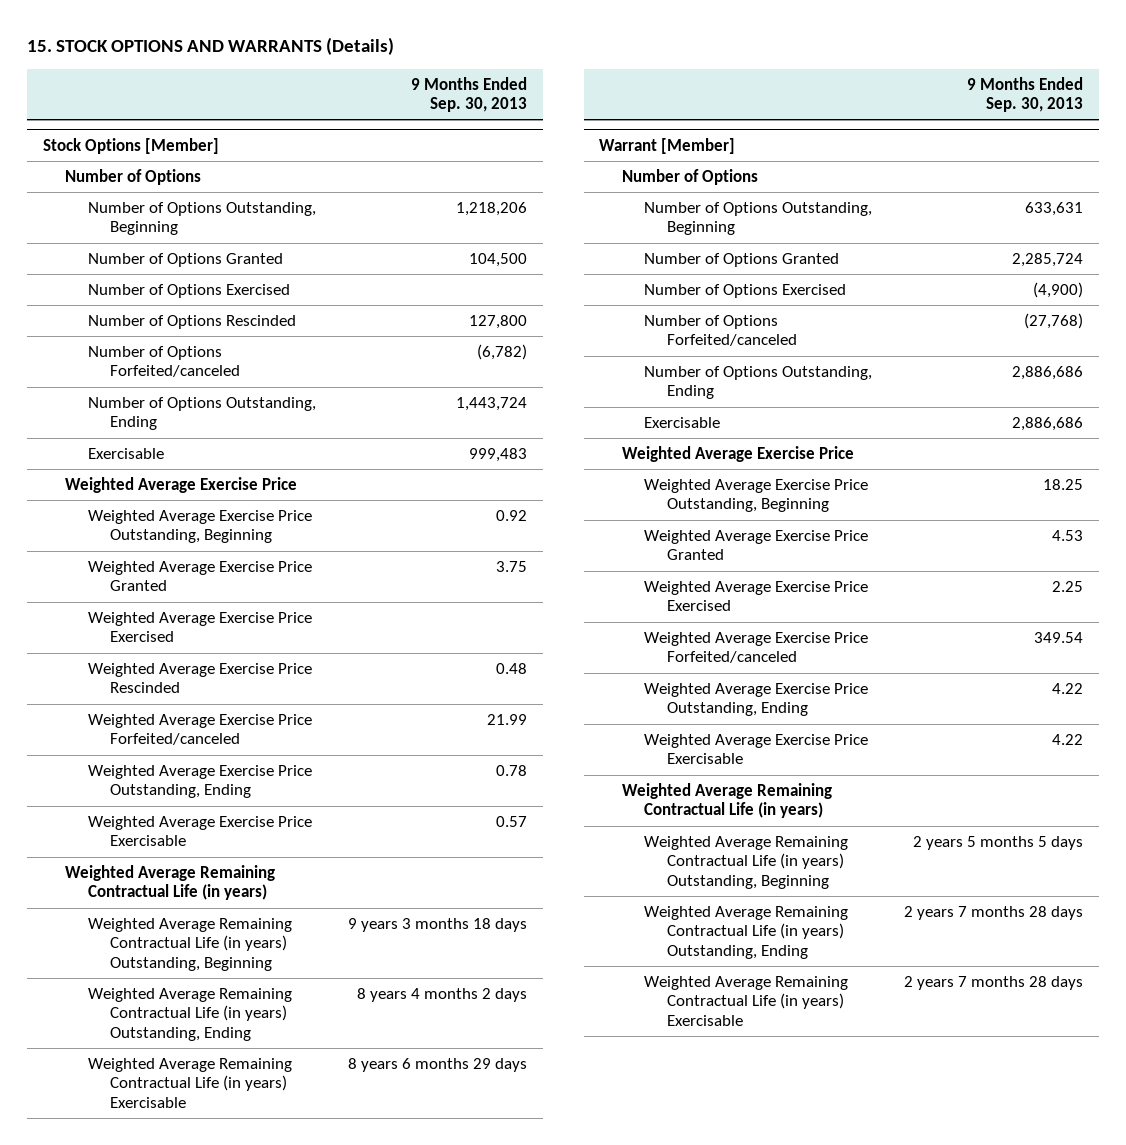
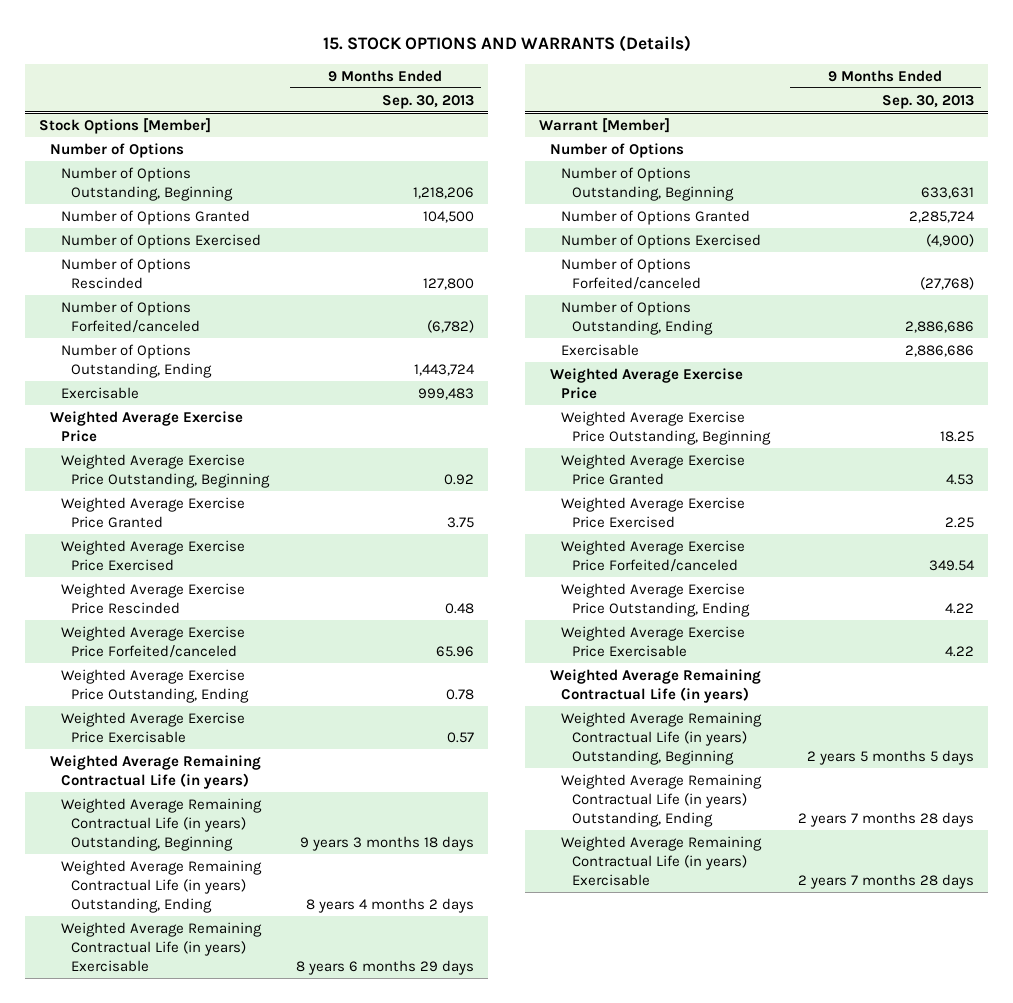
@ Stock Options [Member]
- Weighted Average Exercise Price Forfeited/canceled | 21.99
+ Weighted Average Exercise Price Forfeited/canceled | 65.96

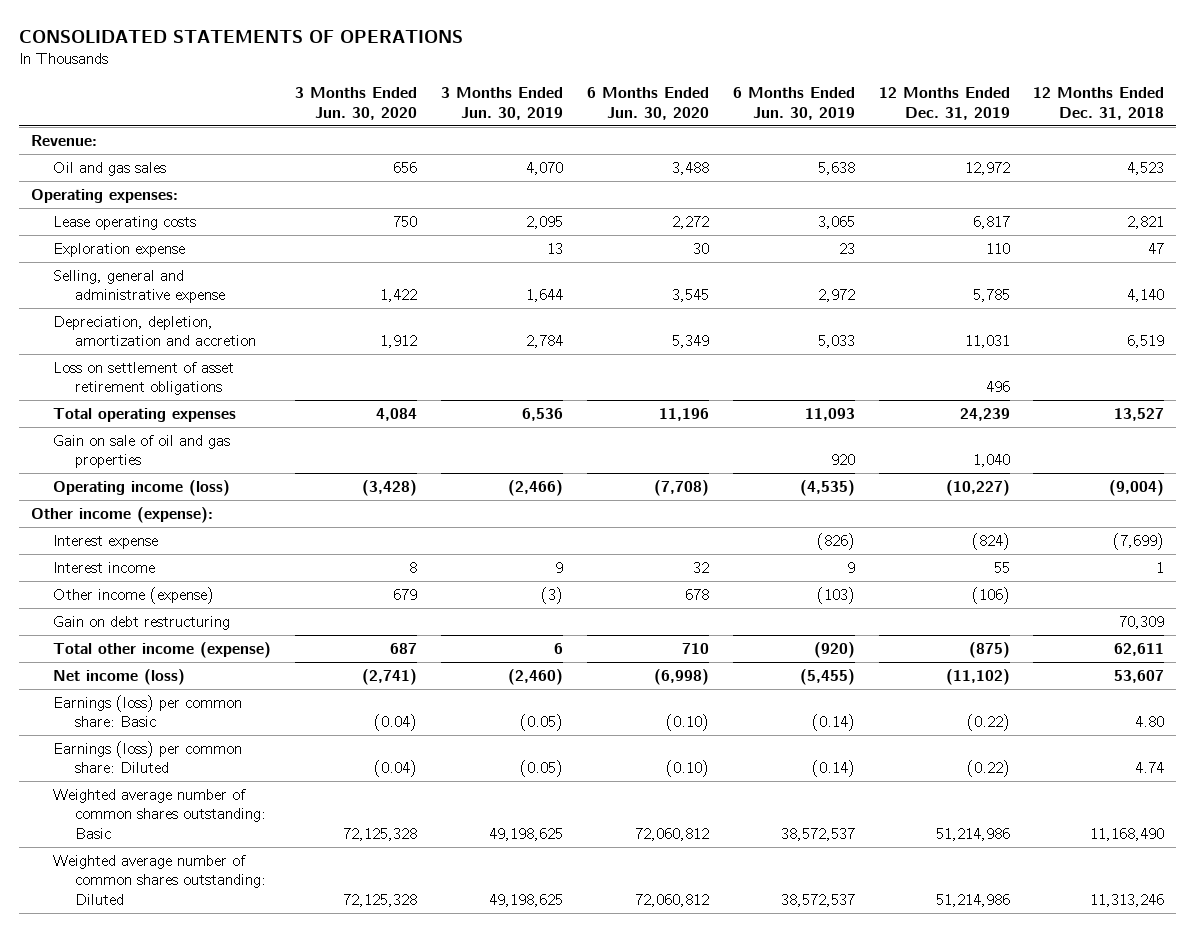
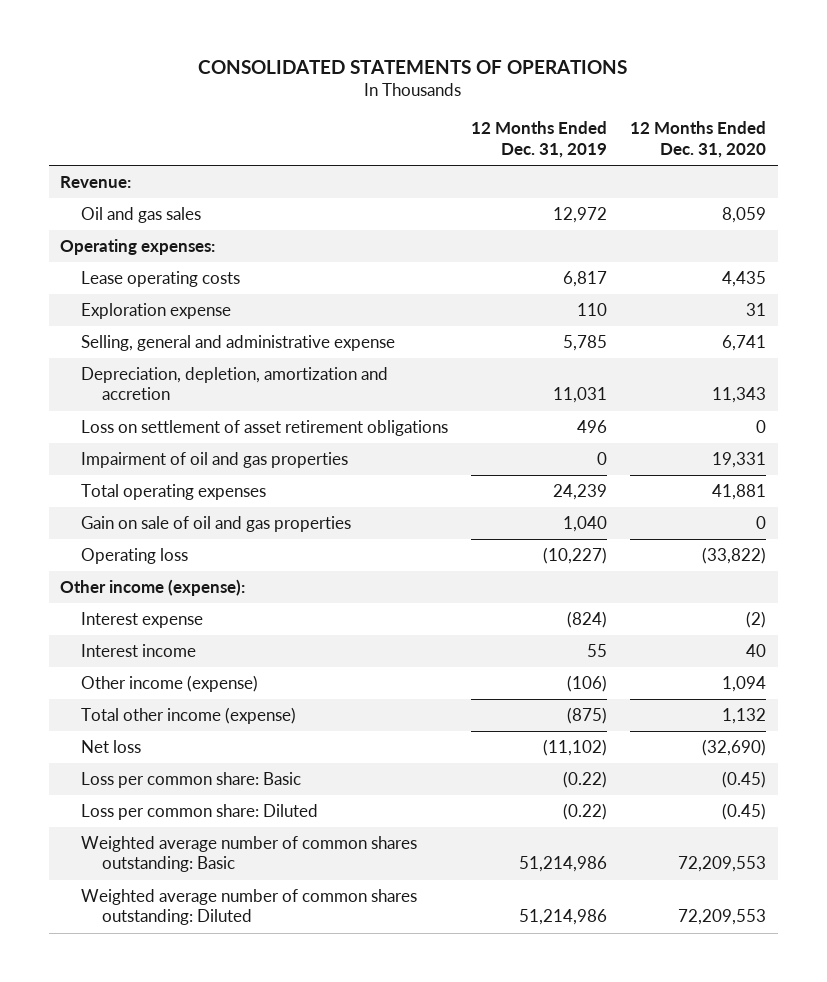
- | 3 Months Ended Jun. 30, 2020 | 3 Months Ended Jun. 30, 2019 | 6 Months Ended Jun. 30, 2020 | 6 Months Ended Jun. 30, 2019 | 12 Months Ended Dec. 31, 2019 | 12 Months Ended Dec. 31, 2018
+ | 12 Months Ended Dec. 31, 2019 | 12 Months Ended Dec. 31, 2020
+ Impairment of oil and gas properties | 0 | 19,331
- Operating income (loss) | (3,428) | (2,466) | (7,708) | (4,535) | (10,227) | (9,004)
+ Operating loss | (10,227) | (33,822)
- Gain on debt restructuring | | | | | | 70,309
- Net income (loss) | (2,741) | (2,460) | (6,998) | (5,455) | (11,102) | 53,607
- Earnings (loss) per common share: Basic | (0.04) | (0.05) | (0.10) | (0.14) | (0.22) | 4.80
- Earnings (loss) per common share: Diluted | (0.04) | (0.05) | (0.10) | (0.14) | (0.22) | 4.74
+ Net loss | (11,102) | (32,690)
+ Loss per common share: Basic | (0.22) | (0.45)
+ Loss per common share: Diluted | (0.22) | (0.45)

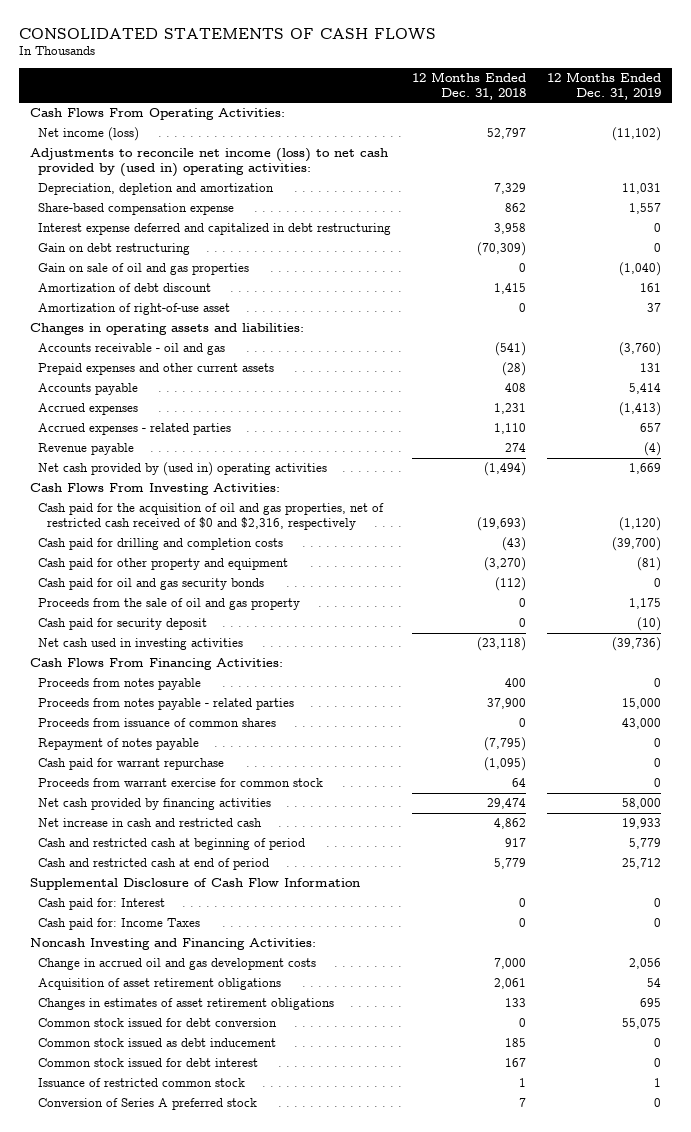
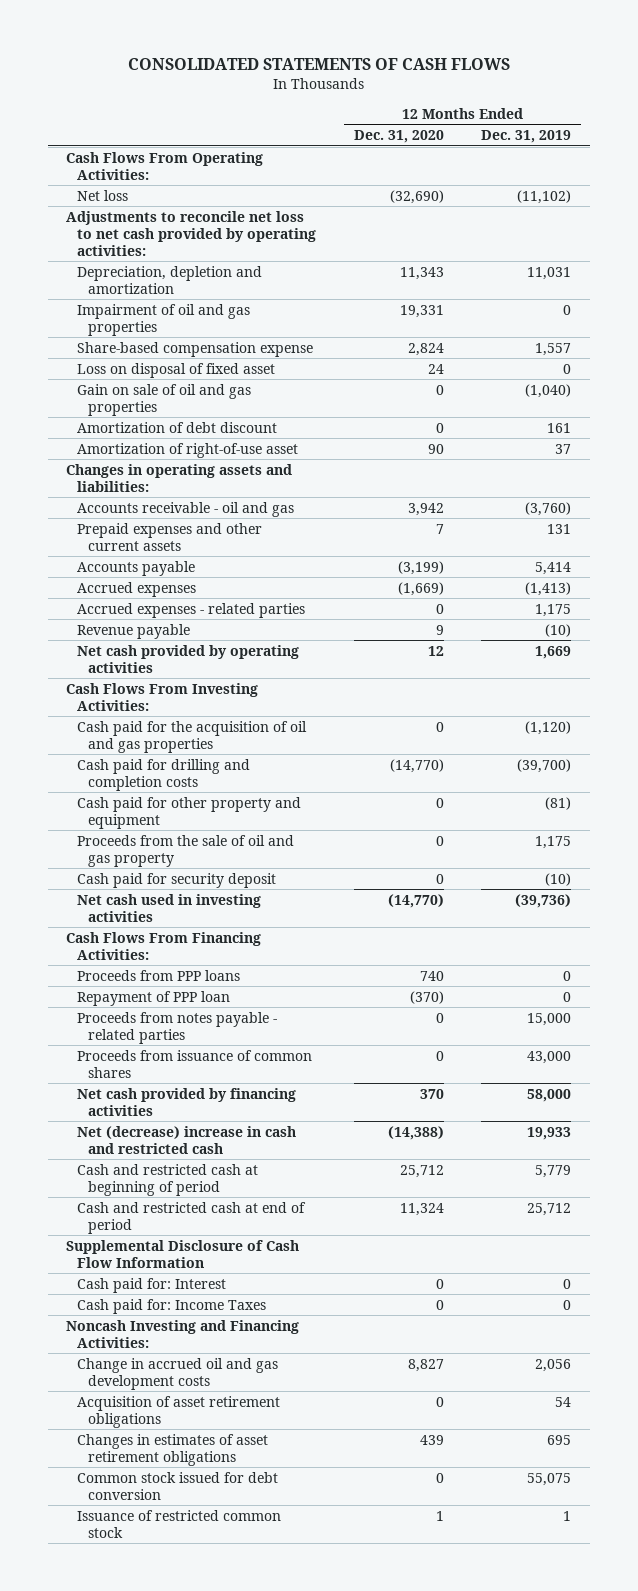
- | 12 Months Ended Dec. 31, 2018 | 12 Months Ended Dec. 31, 2019
+ | 12 Months Ended Dec. 31, 2020 | 12 Months Ended Dec. 31, 2019
- Net income (loss) | 52,797 | (11,102)
- Adjustments to reconcile net income (loss) to net cash provided by (used in) operating activities:
+ Net loss | (32,690) | (11,102)
+ Adjustments to reconcile net loss to net cash provided by operating activities:
+ Impairment of oil and gas properties | 19,331 | 0
- Interest expense deferred and capitalized in debt restructuring | 3,958 | 0
- Gain on debt restructuring | (70,309) | 0
+ Loss on disposal of fixed asset | 24 | 0
- Accrued expenses - related parties | 1,110 | 657
- Revenue payable | 274 | (4)
- Net cash provided by (used in) operating activities | (1,494) | 1,669
+ Accrued expenses - related parties | 0 | 1,175
+ Revenue payable | 9 | (10)
+ Net cash provided by operating activities | 12 | 1,669
- Cash paid for the acquisition of oil and gas properties, net of restricted cash received of $0 and $2,316, respectively | (19,693) | (1,120)
+ Cash paid for the acquisition of oil and gas properties | 0 | (1,120)
- Cash paid for oil and gas security bonds | (112) | 0
- Proceeds from notes payable | 400 | 0
+ Proceeds from PPP loans | 740 | 0
+ Repayment of PPP loan | (370) | 0
- Repayment of notes payable | (7,795) | 0
- Cash paid for warrant repurchase | (1,095) | 0
- Proceeds from warrant exercise for common stock | 64 | 0
- Net increase in cash and restricted cash | 4,862 | 19,933
+ Net (decrease) increase in cash and restricted cash | (14,388) | 19,933
- Common stock issued as debt inducement | 185 | 0
- Common stock issued for debt interest | 167 | 0
- Conversion of Series A preferred stock | 7 | 0

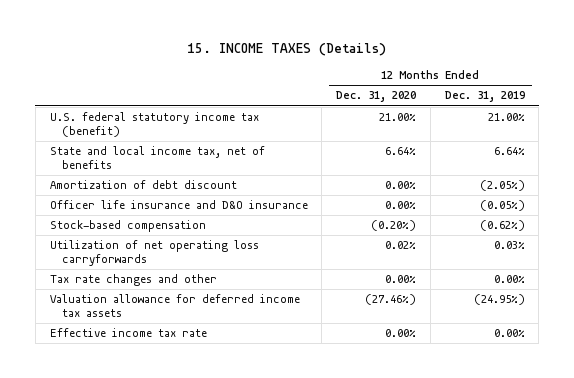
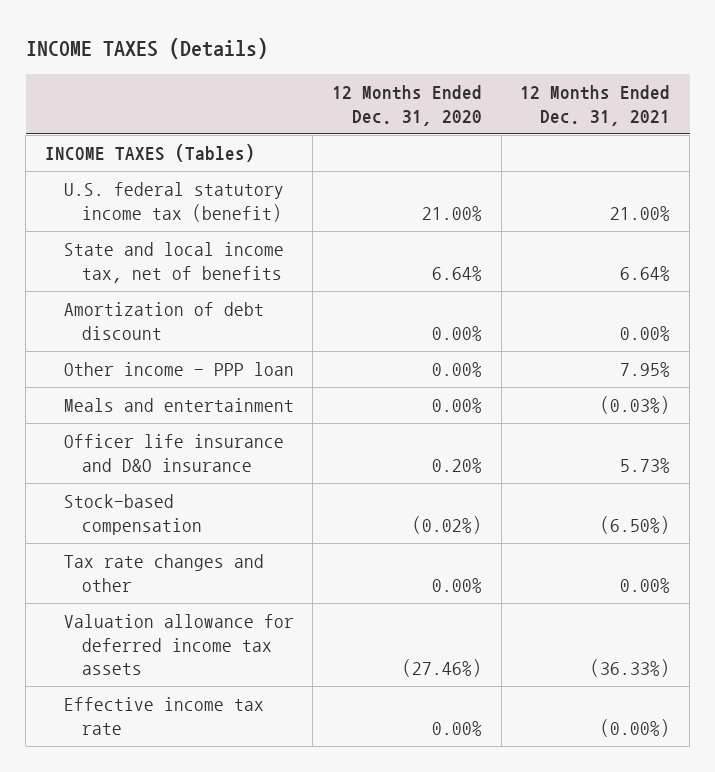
- 15. INCOME TAXES (Details)
+ INCOME TAXES (Details)
- | 12 Months Ended Dec. 31, 2020 | 12 Months Ended Dec. 31, 2019
+ | 12 Months Ended Dec. 31, 2020 | 12 Months Ended Dec. 31, 2021
+ INCOME TAXES (Tables)
- Officer life insurance and D&O insurance | 0.00% | (0.05%)
- Stock-based compensation | (0.20%) | (0.62%)
- Utilization of net operating loss carryforwards | 0.02% | 0.03%
+ Other income - PPP loan | 0.00% | 7.95%
+ Meals and entertainment | 0.00% | (0.03%)
+ Officer life insurance and D&O insurance | 0.20% | 5.73%
+ Stock-based compensation | (0.02%) | (6.50%)

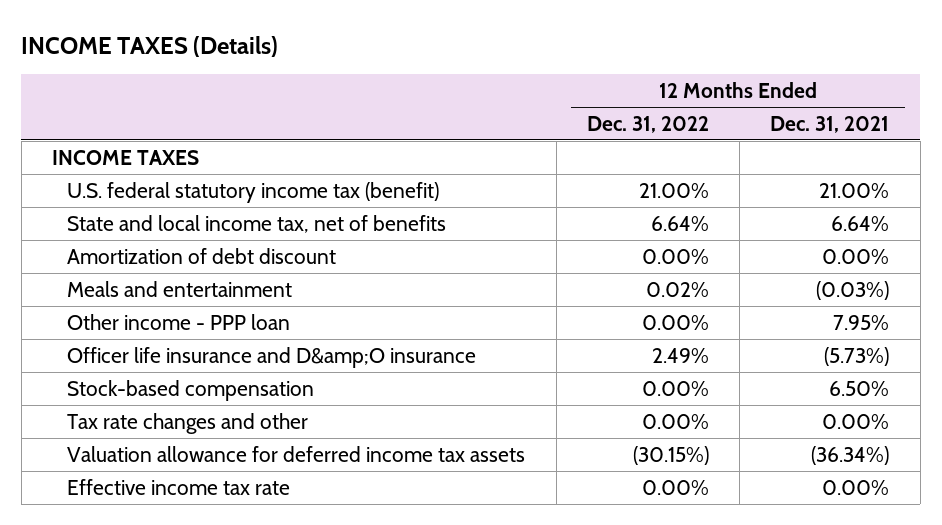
- | 12 Months Ended Dec. 31, 2020 | 12 Months Ended Dec. 31, 2021
+ | 12 Months Ended Dec. 31, 2022 | 12 Months Ended Dec. 31, 2021
- INCOME TAXES (Tables)
+ INCOME TAXES
- Officer life insurance and D&O insurance | 0.20% | 5.73%
- Stock-based compensation | (0.02%) | (6.50%)
moved down: Other income - PPP loan | 0.00% | 7.95%
+ Officer life insurance and D&amp;O insurance | 2.49% | (5.73%)
+ Stock-based compensation | 0.00% | 6.50%
- Valuation allowance for deferred income tax assets | (27.46%) | (36.33%)
- Effective income tax rate | 0.00% | (0.00%)
+ Valuation allowance for deferred income tax assets | (30.15%) | (36.34%)
+ Effective income tax rate | 0.00% | 0.00%

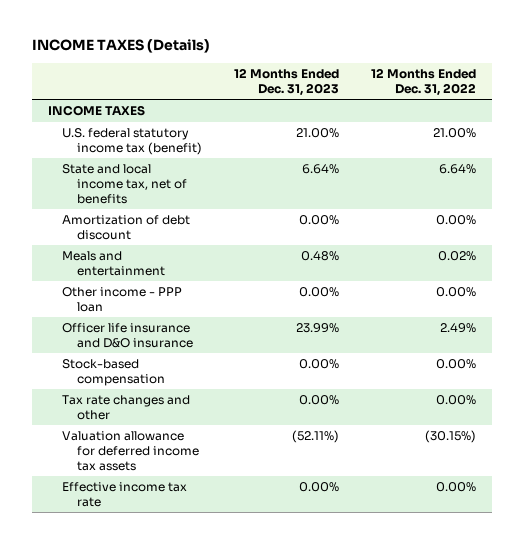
- | 12 Months Ended Dec. 31, 2022 | 12 Months Ended Dec. 31, 2021
+ | 12 Months Ended Dec. 31, 2023 | 12 Months Ended Dec. 31, 2022
- Officer life insurance and D&amp;O insurance | 2.49% | (5.73%)
+ Officer life insurance and D&O insurance | 23.99% | 2.49%

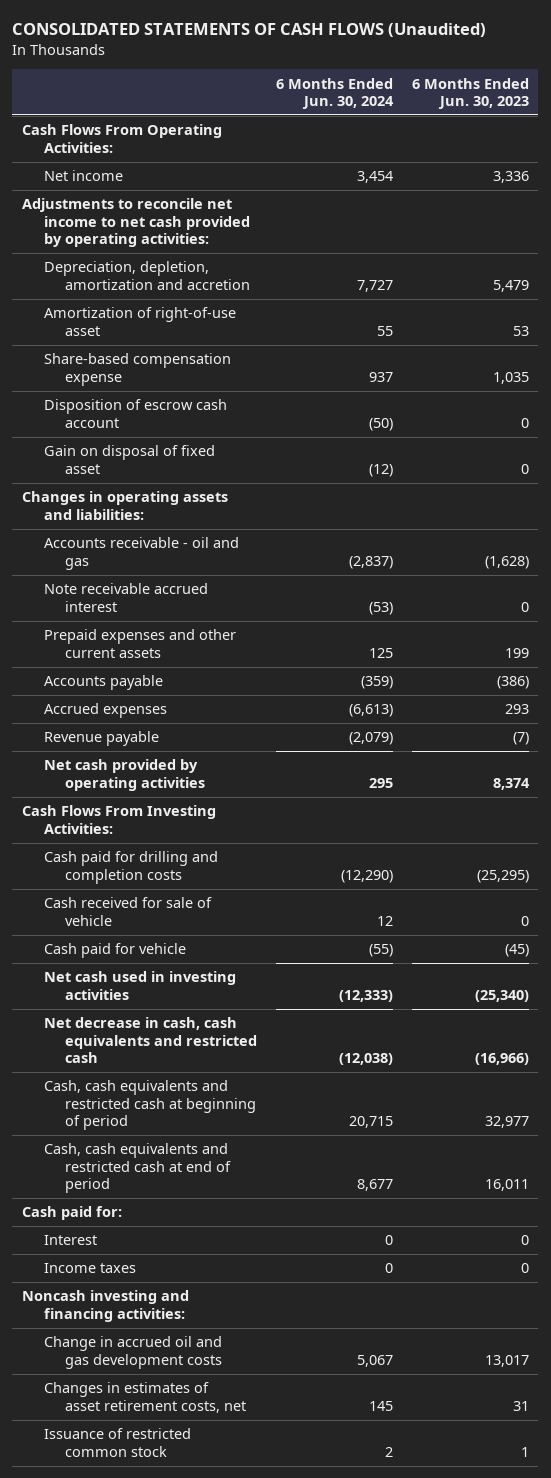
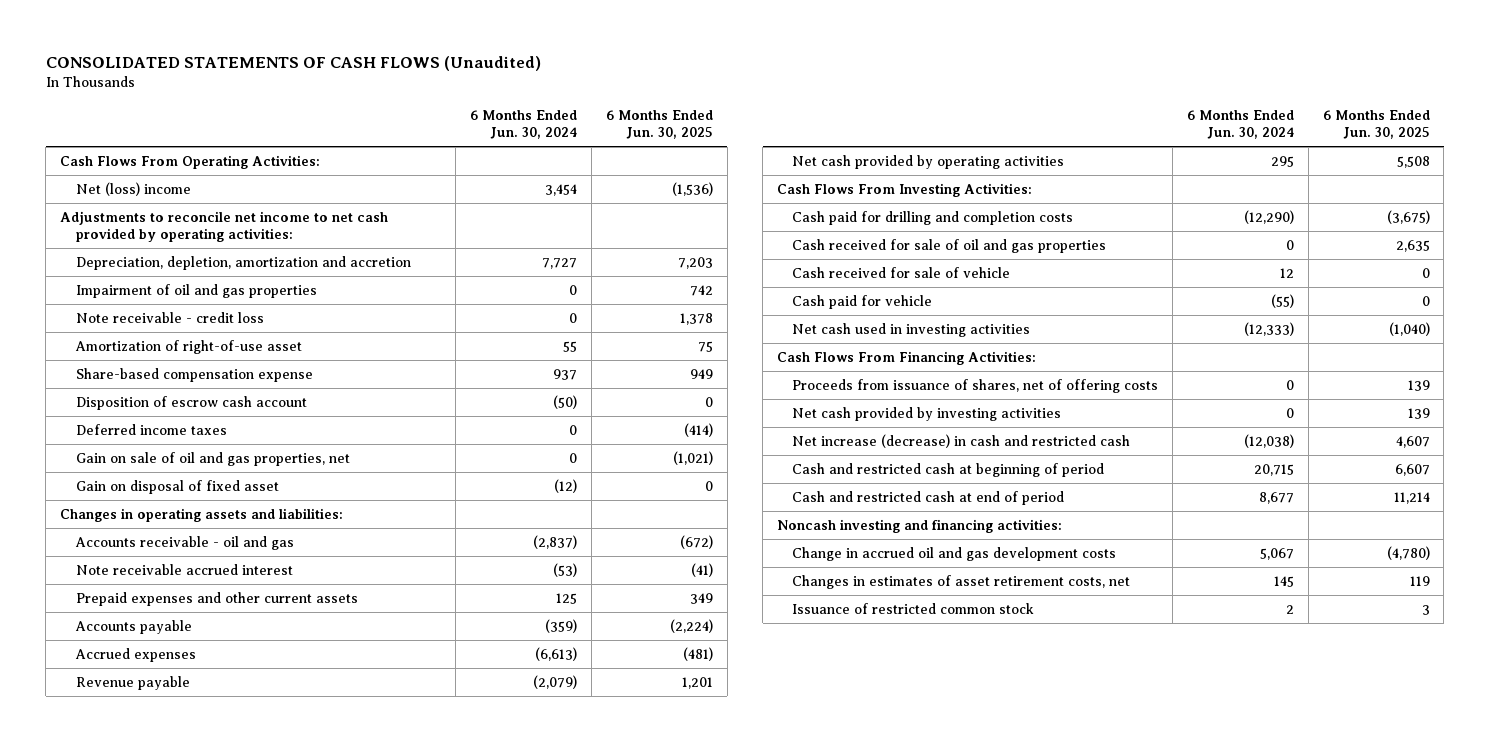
- | 6 Months Ended Jun. 30, 2024 | 6 Months Ended Jun. 30, 2023
+ | 6 Months Ended Jun. 30, 2024 | 6 Months Ended Jun. 30, 2025
- Net income | 3,454 | 3,336
+ Net (loss) income | 3,454 | (1,536)
+ Impairment of oil and gas properties | 0 | 742
+ Note receivable - credit loss | 0 | 1,378
+ Deferred income taxes | 0 | (414)
+ Gain on sale of oil and gas properties, net | 0 | (1,021)
+ Cash received for sale of oil and gas properties | 0 | 2,635
- Net decrease in cash, cash equivalents and restricted cash | (12,038) | (16,966)
- Cash, cash equivalents and restricted cash at beginning of period | 20,715 | 32,977
- Cash, cash equivalents and restricted cash at end of period | 8,677 | 16,011
- Cash paid for:
- Interest | 0 | 0
- Income taxes | 0 | 0
+ Cash Flows From Financing Activities:
+ Proceeds from issuance of shares, net of offering costs | 0 | 139
+ Net cash provided by investing activities | 0 | 139
+ Net increase (decrease) in cash and restricted cash | (12,038) | 4,607
+ Cash and restricted cash at beginning of period | 20,715 | 6,607
+ Cash and restricted cash at end of period | 8,677 | 11,214

